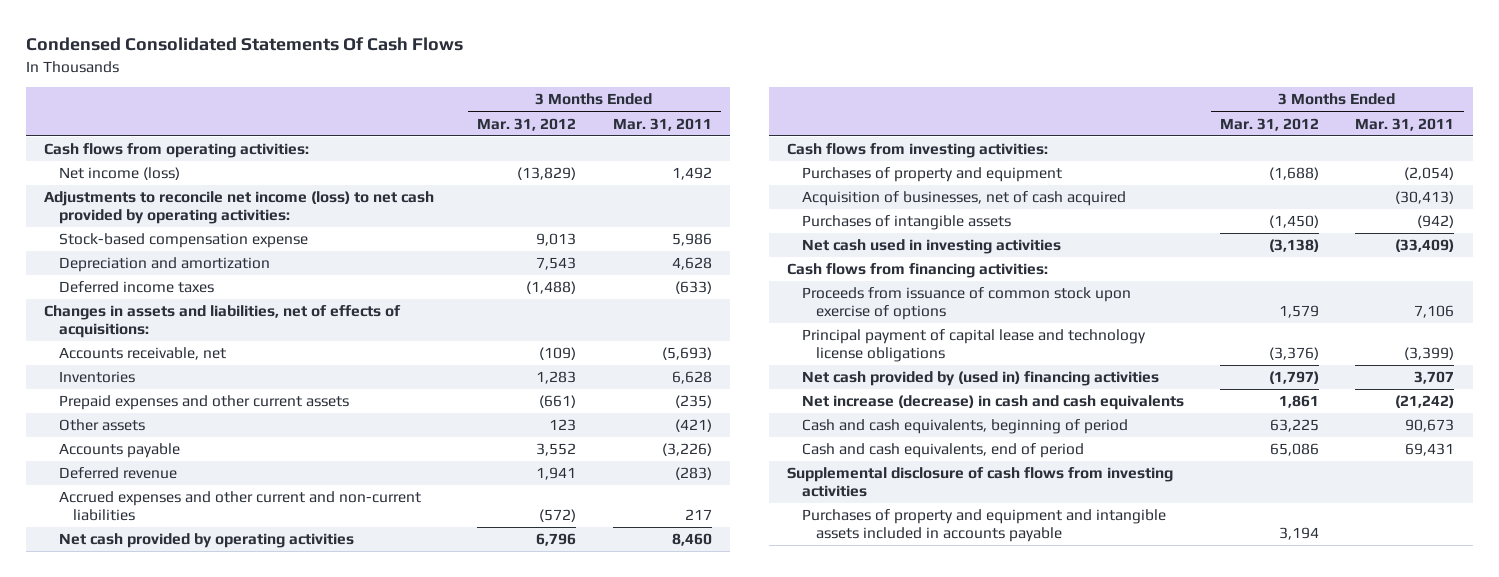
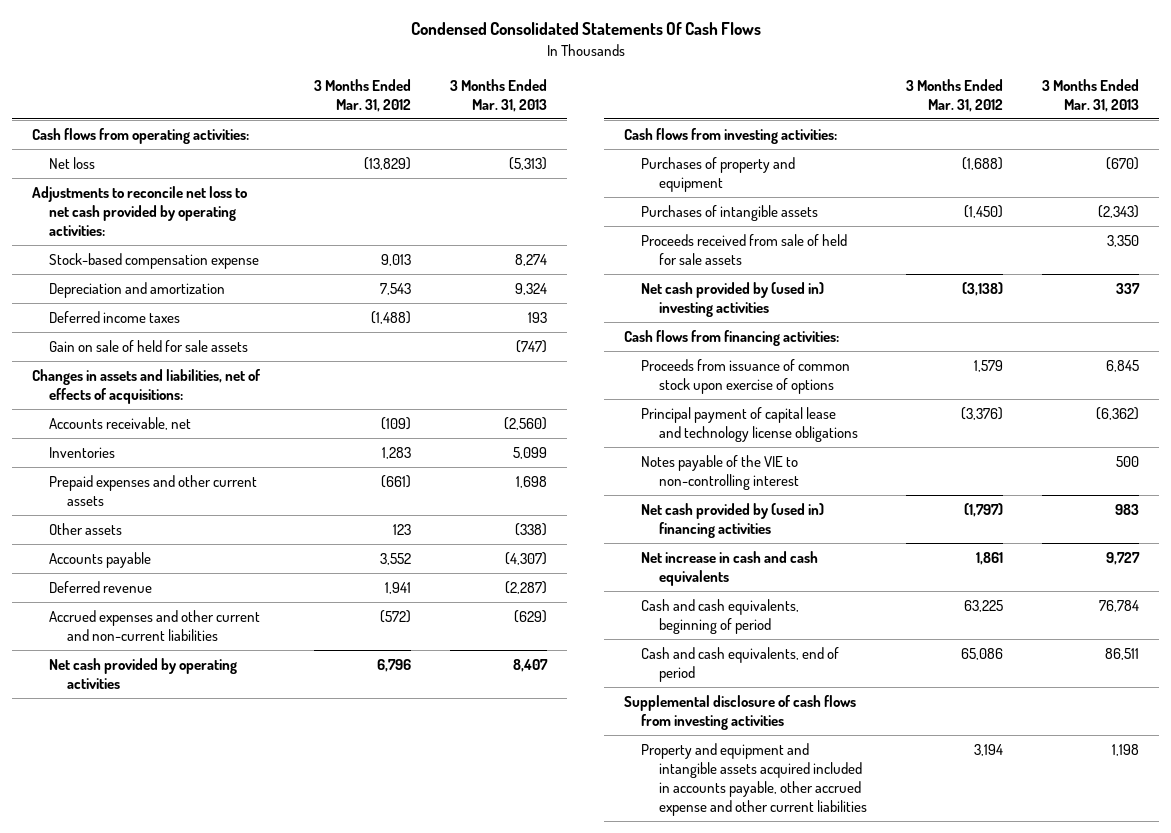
- | 3 Months Ended Mar. 31, 2012 | 3 Months Ended Mar. 31, 2011
+ | 3 Months Ended Mar. 31, 2012 | 3 Months Ended Mar. 31, 2013
- Net income (loss) | (13,829) | 1,492
- Adjustments to reconcile net income (loss) to net cash provided by operating activities:
+ Net loss | (13,829) | (5,313)
+ Adjustments to reconcile net loss to net cash provided by operating activities:
+ Gain on sale of held for sale assets | | (747)
- Acquisition of businesses, net of cash acquired | | (30,413)
- Net cash used in investing activities | (3,138) | (33,409)
+ Proceeds received from sale of held for sale assets | | 3,350
+ Net cash provided by (used in) investing activities | (3,138) | 337
+ Notes payable of the VIE to non-controlling interest | | 500
- Net increase (decrease) in cash and cash equivalents | 1,861 | (21,242)
+ Net increase in cash and cash equivalents | 1,861 | 9,727
- Purchases of property and equipment and intangible assets included in accounts payable | 3,194 |
+ Property and equipment and intangible assets acquired included in accounts payable, other accrued expense and other current liabilities | 3,194 | 1,198

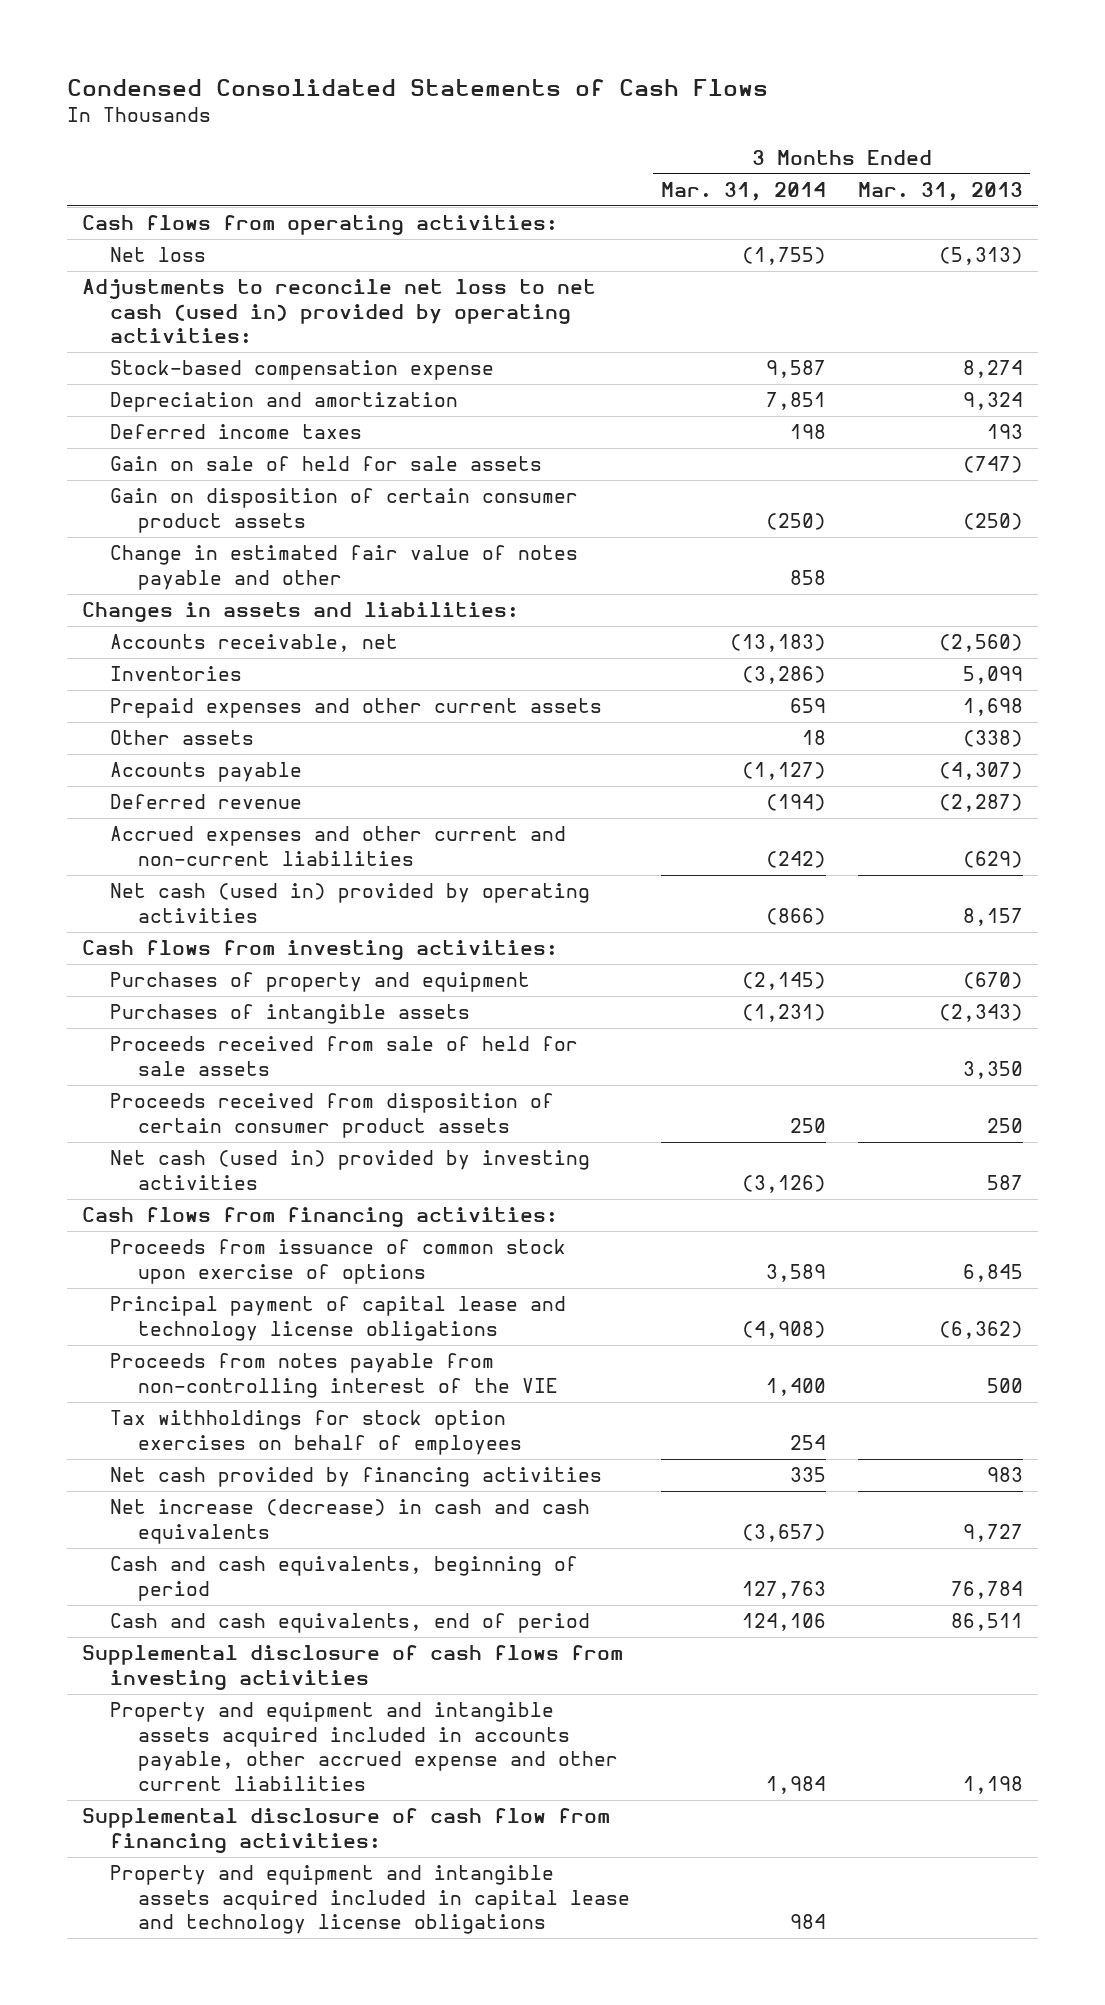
- Condensed Consolidated Statements Of Cash Flows
+ Condensed Consolidated Statements of Cash Flows
- | 3 Months Ended Mar. 31, 2012 | 3 Months Ended Mar. 31, 2013
+ | 3 Months Ended Mar. 31, 2014 | 3 Months Ended Mar. 31, 2013
- Adjustments to reconcile net loss to net cash provided by operating activities:
+ Adjustments to reconcile net loss to net cash (used in) provided by operating activities:
- Changes in assets and liabilities, net of effects of acquisitions:
+ Gain on disposition of certain consumer product assets | (250) | (250)
+ Change in estimated fair value of notes payable and other | 858 |
+ Changes in assets and liabilities:
- Net cash provided by operating activities | 6,796 | 8,407
+ Net cash (used in) provided by operating activities | (866) | 8,157
- Net cash provided by (used in) investing activities | (3,138) | 337
+ Proceeds received from disposition of certain consumer product assets | 250 | 250
+ Net cash (used in) provided by investing activities | (3,126) | 587
- Notes payable of the VIE to non-controlling interest | | 500
- Net cash provided by (used in) financing activities | (1,797) | 983
- Net increase in cash and cash equivalents | 1,861 | 9,727
+ Proceeds from notes payable from non-controlling interest of the VIE | 1,400 | 500
+ Tax withholdings for stock option exercises on behalf of employees | 254 |
+ Net cash provided by financing activities | 335 | 983
+ Net increase (decrease) in cash and cash equivalents | (3,657) | 9,727
+ Supplemental disclosure of cash flow from financing activities:
+ Property and equipment and intangible assets acquired included in capital lease and technology license obligations | 984 |

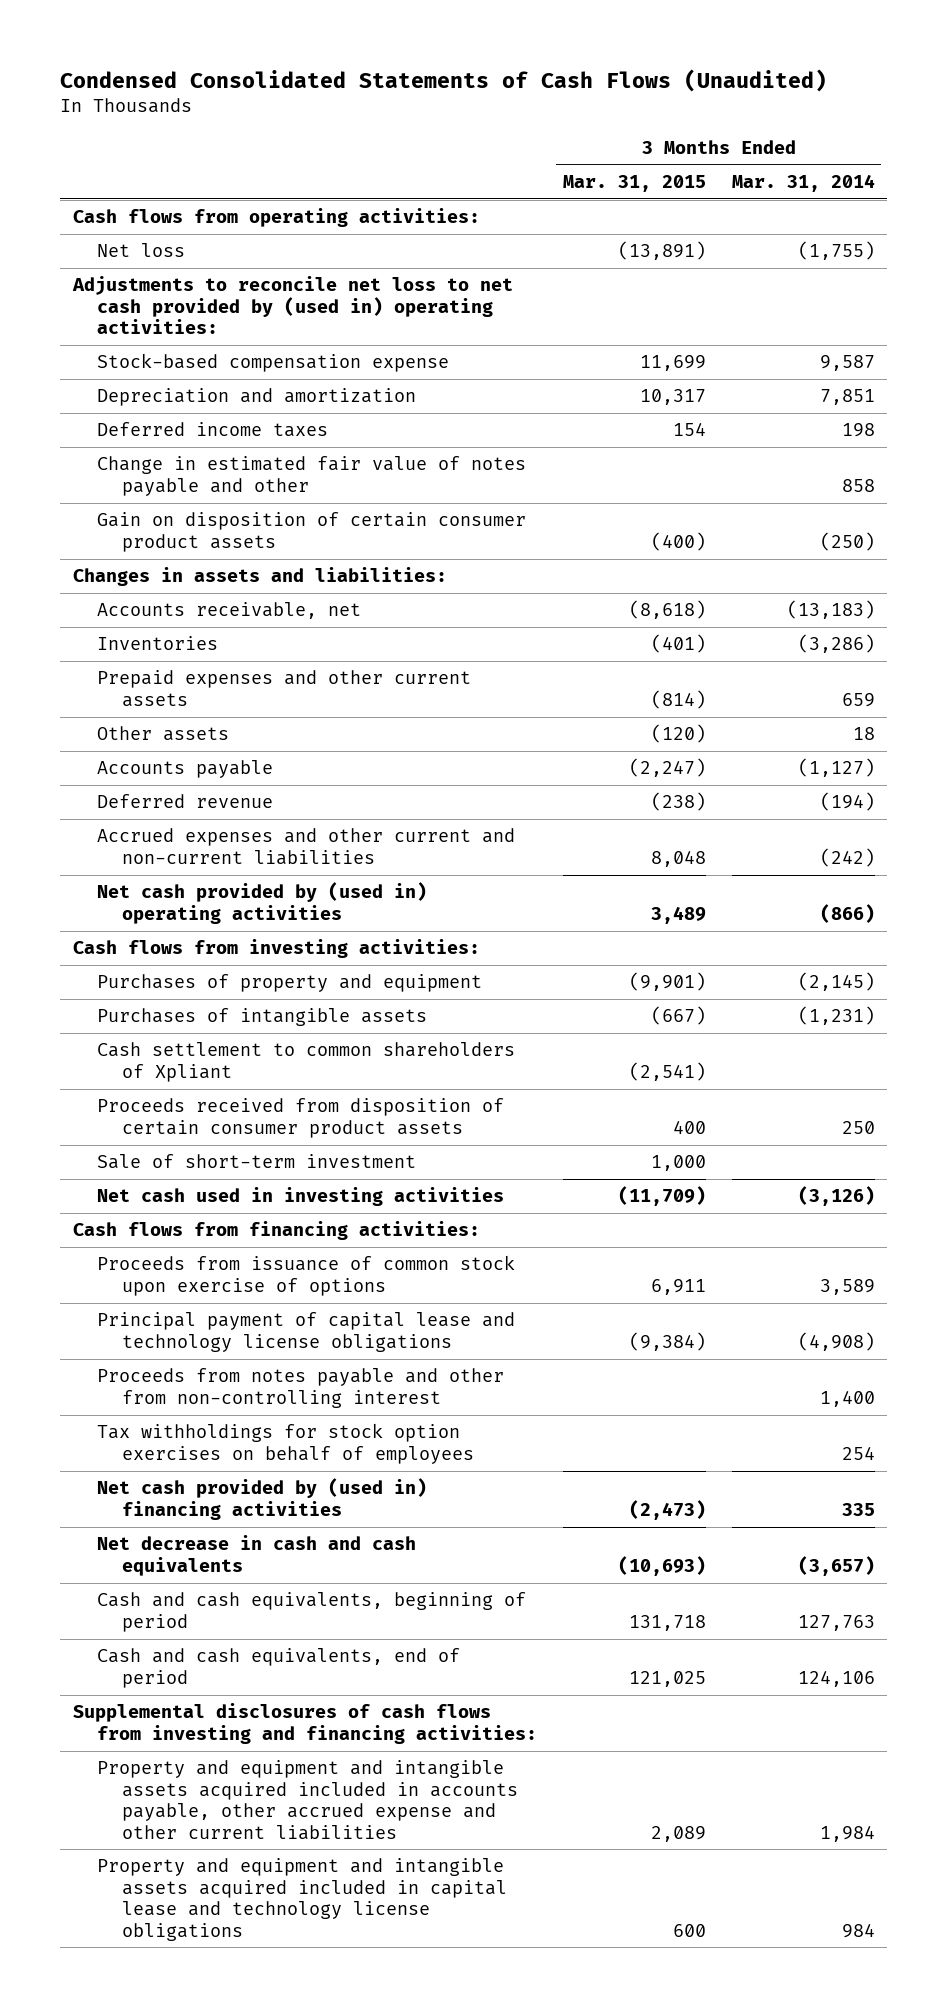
- Condensed Consolidated Statements of Cash Flows
+ Condensed Consolidated Statements of Cash Flows (Unaudited)
- | 3 Months Ended Mar. 31, 2014 | 3 Months Ended Mar. 31, 2013
+ | 3 Months Ended Mar. 31, 2015 | 3 Months Ended Mar. 31, 2014
- Adjustments to reconcile net loss to net cash (used in) provided by operating activities:
+ Adjustments to reconcile net loss to net cash provided by (used in) operating activities:
- Gain on sale of held for sale assets | | (747)
moved down: Gain on disposition of certain consumer product assets | (400) | (250)
- Net cash (used in) provided by operating activities | (866) | 8,157
+ Net cash provided by (used in) operating activities | 3,489 | (866)
- Proceeds received from sale of held for sale assets | | 3,350
+ Cash settlement to common shareholders of Xpliant | (2,541) |
- Net cash (used in) provided by investing activities | (3,126) | 587
+ Sale of short-term investment | 1,000 |
+ Net cash used in investing activities | (11,709) | (3,126)
- Proceeds from notes payable from non-controlling interest of the VIE | 1,400 | 500
+ Proceeds from notes payable and other from non-controlling interest | | 1,400
- Net cash provided by financing activities | 335 | 983
- Net increase (decrease) in cash and cash equivalents | (3,657) | 9,727
+ Net cash provided by (used in) financing activities | (2,473) | 335
+ Net decrease in cash and cash equivalents | (10,693) | (3,657)
- Supplemental disclosure of cash flows from investing activities
+ Supplemental disclosures of cash flows from investing and financing activities:
- Supplemental disclosure of cash flow from financing activities:

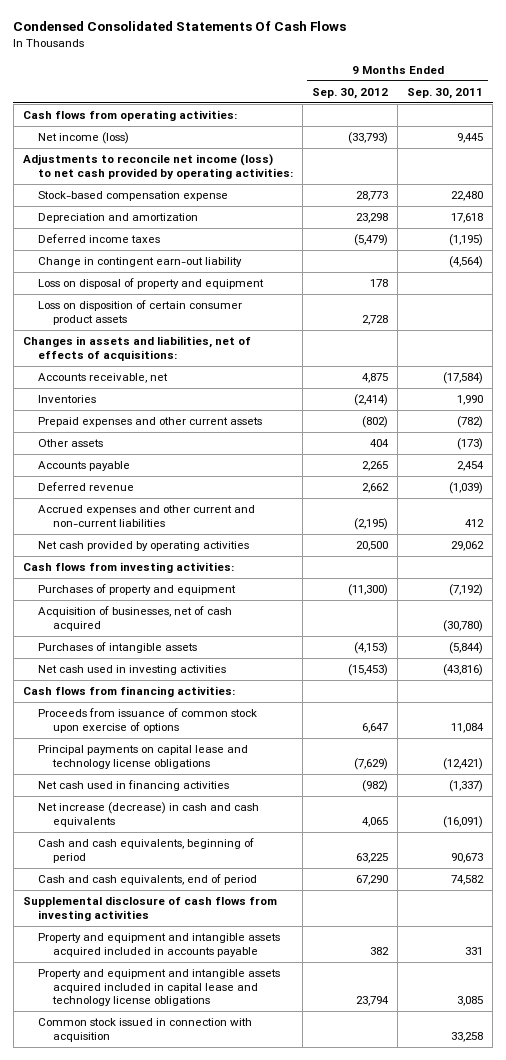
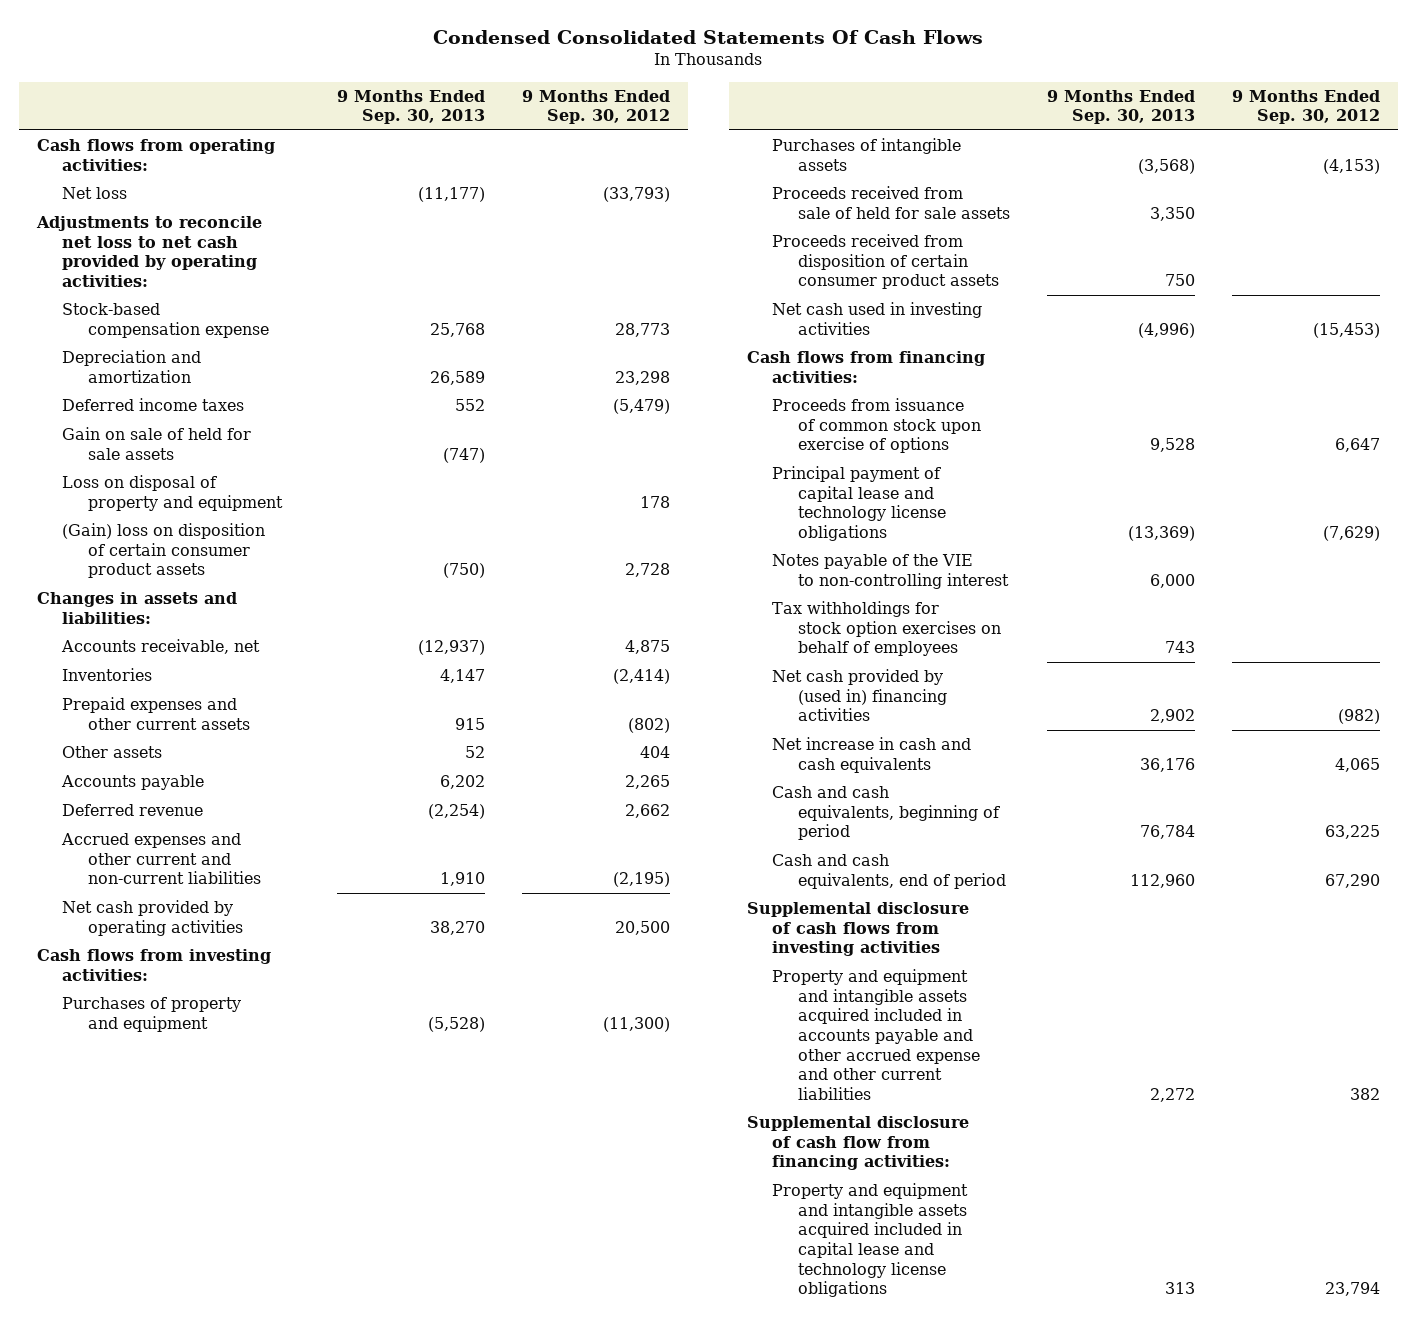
- | 9 Months Ended Sep. 30, 2012 | 9 Months Ended Sep. 30, 2011
+ | 9 Months Ended Sep. 30, 2013 | 9 Months Ended Sep. 30, 2012
- Net income (loss) | (33,793) | 9,445
- Adjustments to reconcile net income (loss) to net cash provided by operating activities:
+ Net loss | (11,177) | (33,793)
+ Adjustments to reconcile net loss to net cash provided by operating activities:
- Change in contingent earn-out liability | | (4,564)
+ Gain on sale of held for sale assets | (747) |
- Loss on disposition of certain consumer product assets | 2,728 |
- Changes in assets and liabilities, net of effects of acquisitions:
+ (Gain) loss on disposition of certain consumer product assets | (750) | 2,728
+ Changes in assets and liabilities:
- Acquisition of businesses, net of cash acquired | | (30,780)
+ Proceeds received from sale of held for sale assets | 3,350 |
+ Proceeds received from disposition of certain consumer product assets | 750 |
- Principal payments on capital lease and technology license obligations | (7,629) | (12,421)
- Net cash used in financing activities | (982) | (1,337)
- Net increase (decrease) in cash and cash equivalents | 4,065 | (16,091)
+ Principal payment of capital lease and technology license obligations | (13,369) | (7,629)
+ Notes payable of the VIE to non-controlling interest | 6,000 |
+ Tax withholdings for stock option exercises on behalf of employees | 743 |
+ Net cash provided by (used in) financing activities | 2,902 | (982)
+ Net increase in cash and cash equivalents | 36,176 | 4,065
- Property and equipment and intangible assets acquired included in accounts payable | 382 | 331
+ Property and equipment and intangible assets acquired included in accounts payable and other accrued expense and other current liabilities | 2,272 | 382
+ Supplemental disclosure of cash flow from financing activities:
- Common stock issued in connection with acquisition | | 33,258

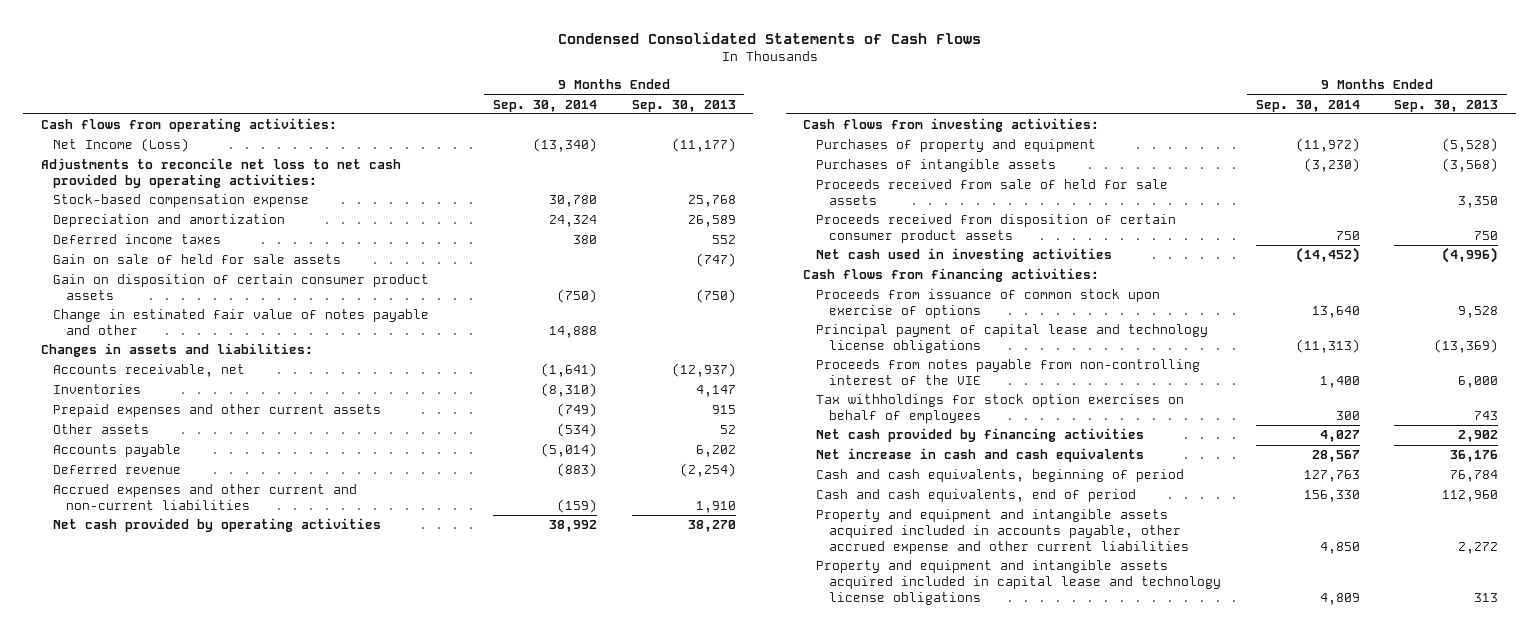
- Condensed Consolidated Statements Of Cash Flows
+ Condensed Consolidated Statements of Cash Flows
- | 9 Months Ended Sep. 30, 2013 | 9 Months Ended Sep. 30, 2012
+ | 9 Months Ended Sep. 30, 2014 | 9 Months Ended Sep. 30, 2013
- Net loss | (11,177) | (33,793)
+ Net Income (Loss) | (13,340) | (11,177)
- Loss on disposal of property and equipment | | 178
- (Gain) loss on disposition of certain consumer product assets | (750) | 2,728
+ Gain on disposition of certain consumer product assets | (750) | (750)
+ Change in estimated fair value of notes payable and other | 14,888 |
- Notes payable of the VIE to non-controlling interest | 6,000 |
+ Proceeds from notes payable from non-controlling interest of the VIE | 1,400 | 6,000
- Net cash provided by (used in) financing activities | 2,902 | (982)
+ Net cash provided by financing activities | 4,027 | 2,902
- Supplemental disclosure of cash flows from investing activities
- Property and equipment and intangible assets acquired included in accounts payable and other accrued expense and other current liabilities | 2,272 | 382
- Supplemental disclosure of cash flow from financing activities:
+ Property and equipment and intangible assets acquired included in accounts payable, other accrued expense and other current liabilities | 4,850 | 2,272

